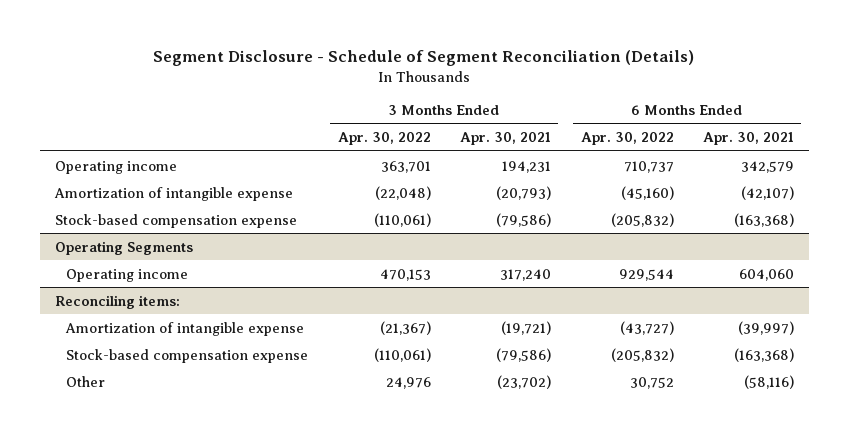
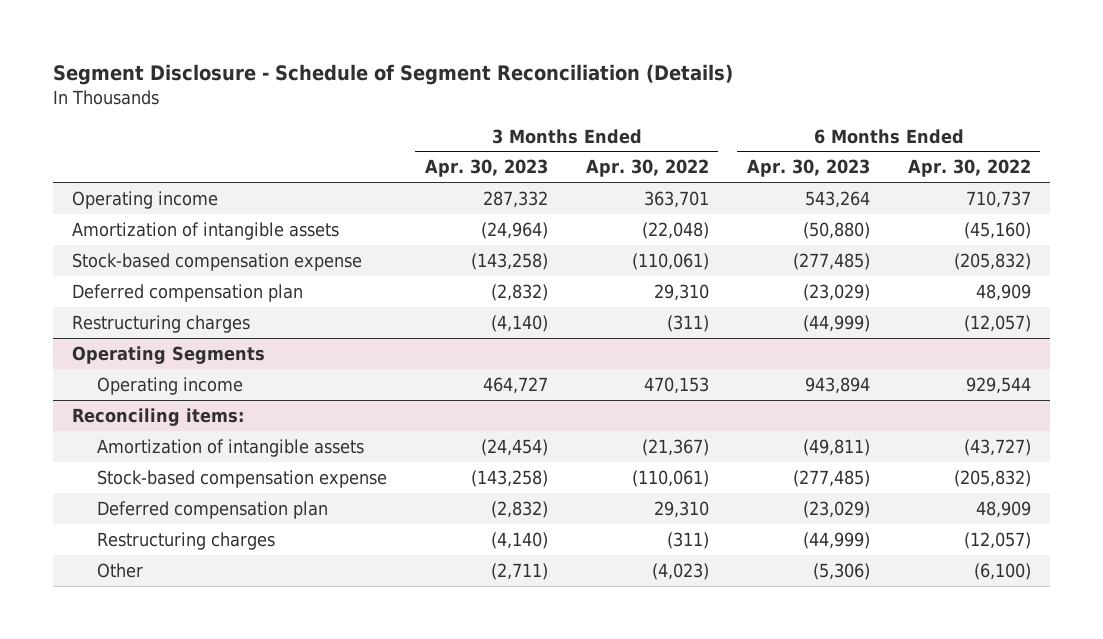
- | 3 Months Ended Apr. 30, 2022 | 3 Months Ended Apr. 30, 2021 | 6 Months Ended Apr. 30, 2022 | 6 Months Ended Apr. 30, 2021
+ | 3 Months Ended Apr. 30, 2023 | 3 Months Ended Apr. 30, 2022 | 6 Months Ended Apr. 30, 2023 | 6 Months Ended Apr. 30, 2022
- Amortization of intangible expense | (22,048) | (20,793) | (45,160) | (42,107)
+ Amortization of intangible assets | (24,964) | (22,048) | (50,880) | (45,160)
+ Deferred compensation plan | (2,832) | 29,310 | (23,029) | 48,909
+ Restructuring charges | (4,140) | (311) | (44,999) | (12,057)
@ Reconciling items:
- Amortization of intangible expense | (21,367) | (19,721) | (43,727) | (39,997)
+ Amortization of intangible assets | (24,454) | (21,367) | (49,811) | (43,727)
- Other | 24,976 | (23,702) | 30,752 | (58,116)
+ Deferred compensation plan | (2,832) | 29,310 | (23,029) | 48,909
+ Restructuring charges | (4,140) | (311) | (44,999) | (12,057)
+ Other | (2,711) | (4,023) | (5,306) | (6,100)

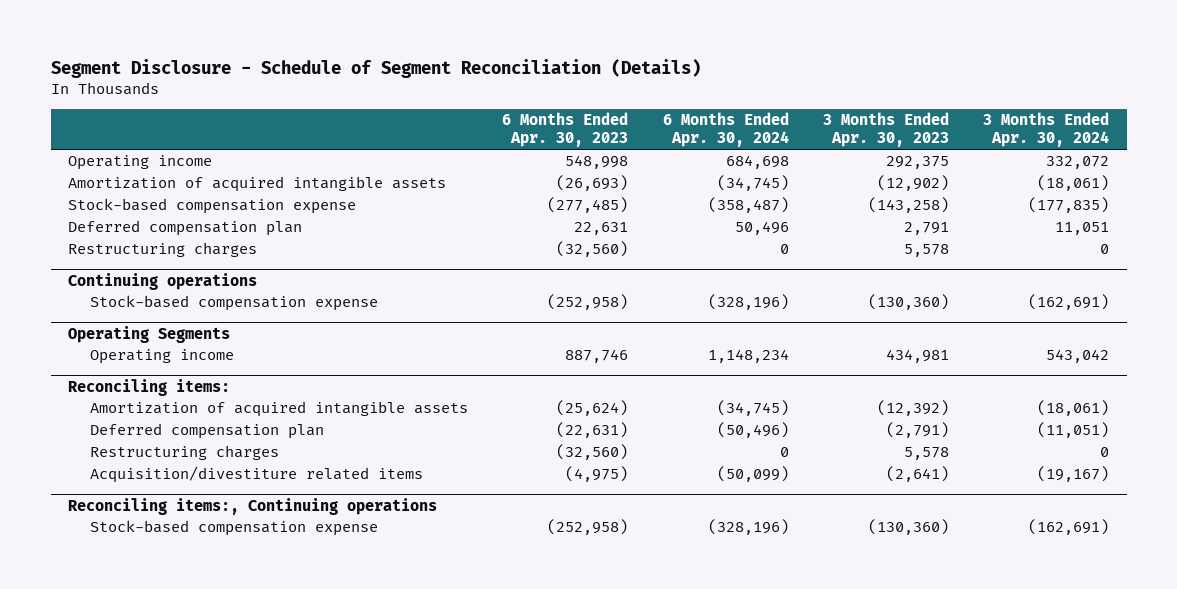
- | 3 Months Ended Apr. 30, 2023 | 3 Months Ended Apr. 30, 2022 | 6 Months Ended Apr. 30, 2023 | 6 Months Ended Apr. 30, 2022
+ | 6 Months Ended Apr. 30, 2023 | 6 Months Ended Apr. 30, 2024 | 3 Months Ended Apr. 30, 2023 | 3 Months Ended Apr. 30, 2024
- Operating income | 287,332 | 363,701 | 543,264 | 710,737
- Amortization of intangible assets | (24,964) | (22,048) | (50,880) | (45,160)
+ Operating income | 548,998 | 684,698 | 292,375 | 332,072
+ Amortization of acquired intangible assets | (26,693) | (34,745) | (12,902) | (18,061)
- Deferred compensation plan | (2,832) | 29,310 | (23,029) | 48,909
- Restructuring charges | (4,140) | (311) | (44,999) | (12,057)
+ Deferred compensation plan | 22,631 | 50,496 | 2,791 | 11,051
+ Restructuring charges | (32,560) | 0 | 5,578 | 0
+ Continuing operations
+ Stock-based compensation expense | (252,958) | (328,196) | (130,360) | (162,691)
@ Operating Segments
- Operating income | 464,727 | 470,153 | 943,894 | 929,544
+ Operating income | 887,746 | 1,148,234 | 434,981 | 543,042
@ Reconciling items:
- Amortization of intangible assets | (24,454) | (21,367) | (49,811) | (43,727)
- Stock-based compensation expense | (143,258) | (110,061) | (277,485) | (205,832)
- Deferred compensation plan | (2,832) | 29,310 | (23,029) | 48,909
- Restructuring charges | (4,140) | (311) | (44,999) | (12,057)
- Other | (2,711) | (4,023) | (5,306) | (6,100)
+ Amortization of acquired intangible assets | (25,624) | (34,745) | (12,392) | (18,061)
+ Deferred compensation plan | (22,631) | (50,496) | (2,791) | (11,051)
+ Restructuring charges | (32,560) | 0 | 5,578 | 0
+ Acquisition/divestiture related items | (4,975) | (50,099) | (2,641) | (19,167)
+ Reconciling items:, Continuing operations
+ Stock-based compensation expense | (252,958) | (328,196) | (130,360) | (162,691)

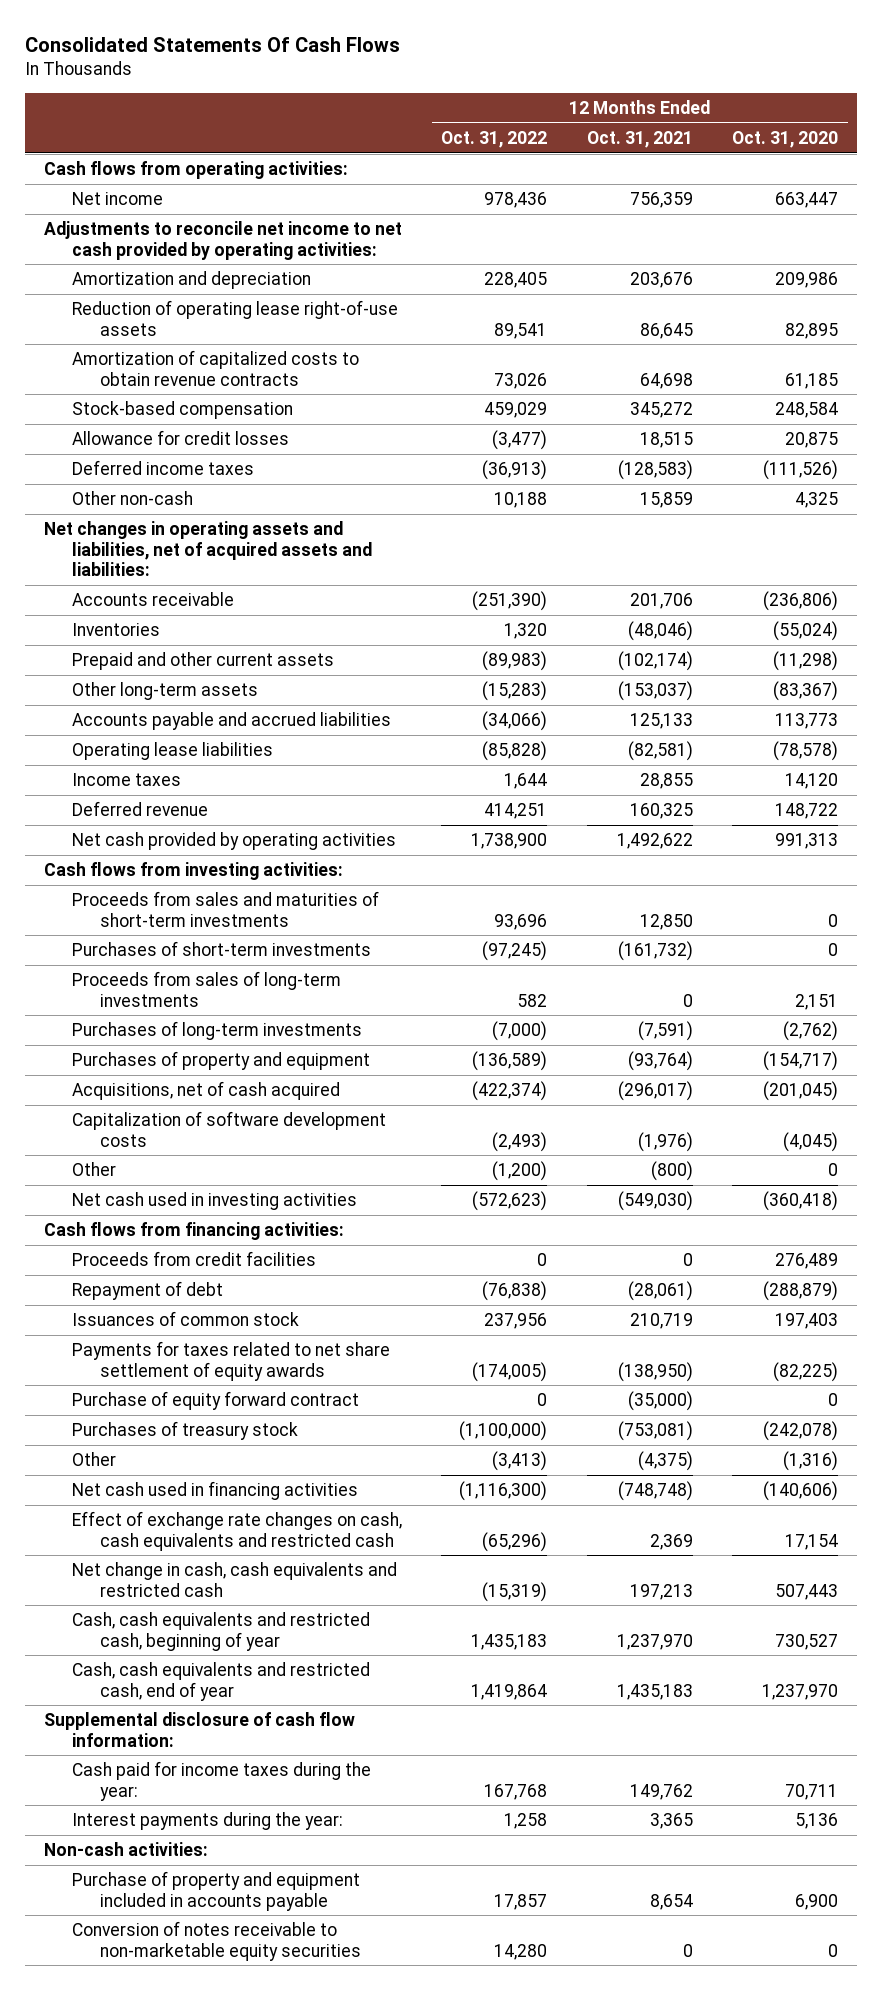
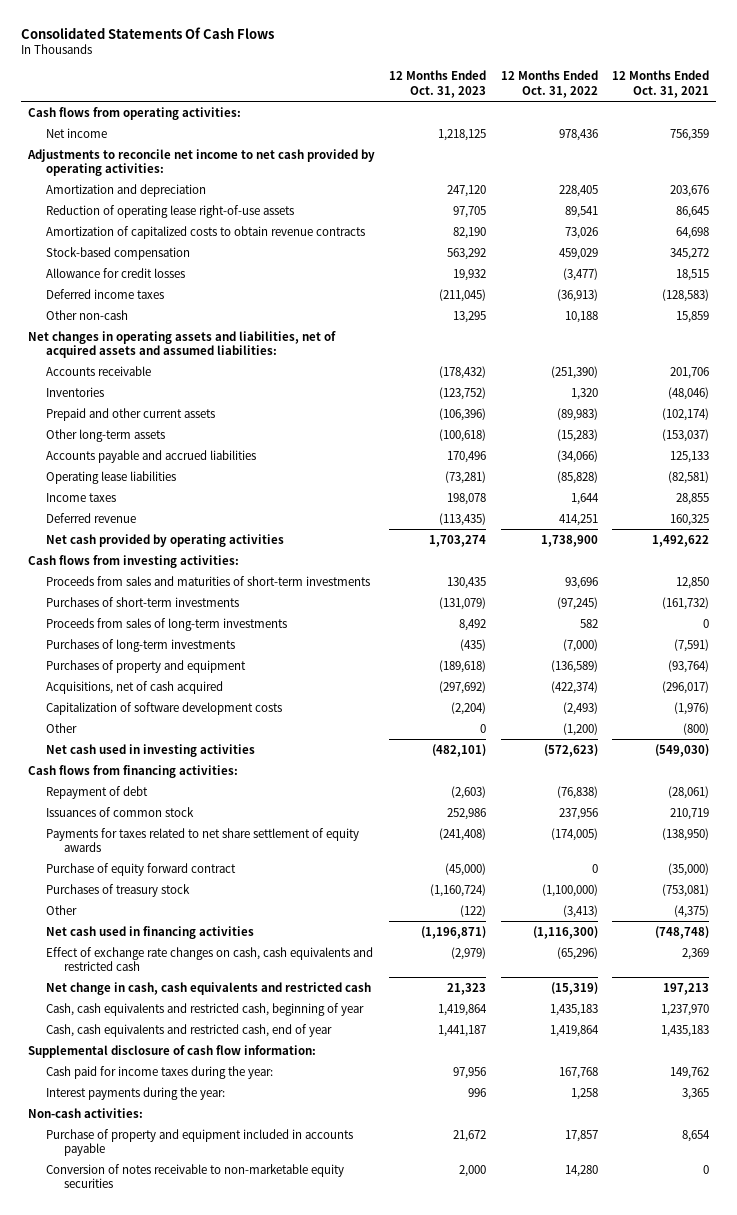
- | 12 Months Ended Oct. 31, 2022 | 12 Months Ended Oct. 31, 2021 | 12 Months Ended Oct. 31, 2020
+ | 12 Months Ended Oct. 31, 2023 | 12 Months Ended Oct. 31, 2022 | 12 Months Ended Oct. 31, 2021
- Net changes in operating assets and liabilities, net of acquired assets and liabilities:
+ Net changes in operating assets and liabilities, net of acquired assets and assumed liabilities:
- Proceeds from credit facilities | 0 | 0 | 276,489

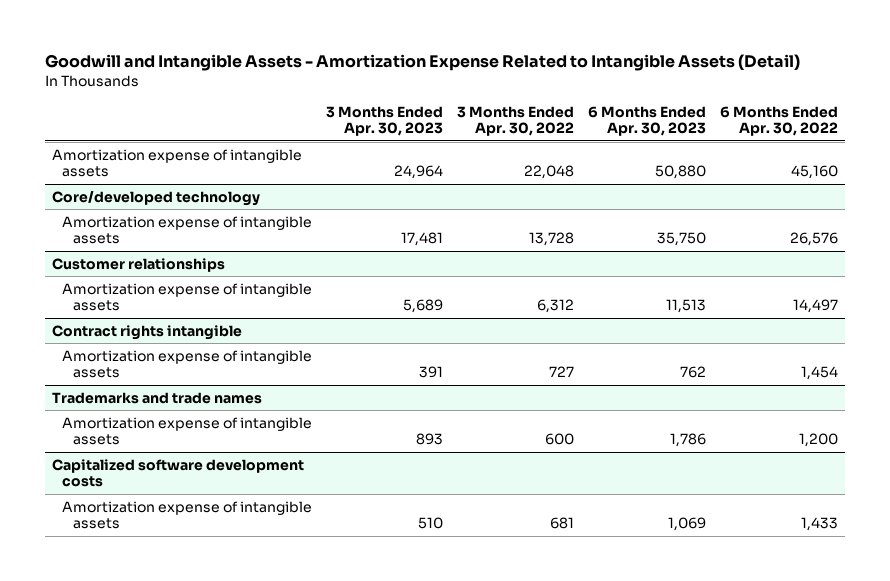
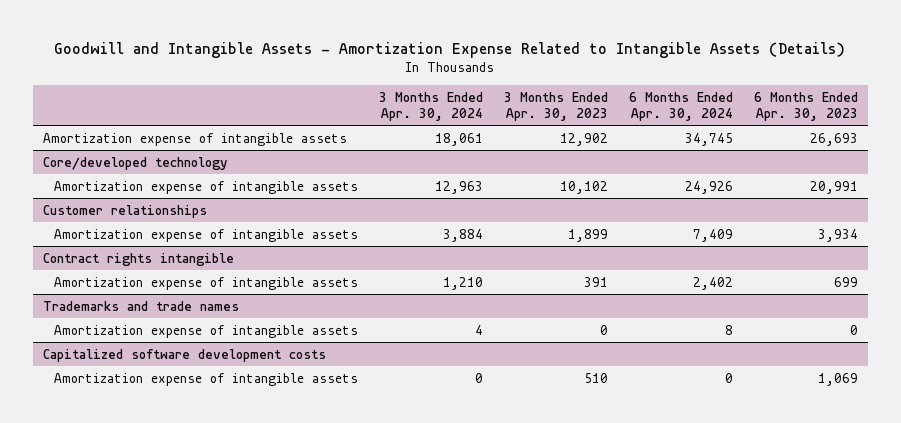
- Goodwill and Intangible Assets - Amortization Expense Related to Intangible Assets (Detail)
+ Goodwill and Intangible Assets - Amortization Expense Related to Intangible Assets (Details)
- | 3 Months Ended Apr. 30, 2023 | 3 Months Ended Apr. 30, 2022 | 6 Months Ended Apr. 30, 2023 | 6 Months Ended Apr. 30, 2022
+ | 3 Months Ended Apr. 30, 2024 | 3 Months Ended Apr. 30, 2023 | 6 Months Ended Apr. 30, 2024 | 6 Months Ended Apr. 30, 2023
- Amortization expense of intangible assets | 24,964 | 22,048 | 50,880 | 45,160
+ Amortization expense of intangible assets | 18,061 | 12,902 | 34,745 | 26,693
@ Core/developed technology
- Amortization expense of intangible assets | 17,481 | 13,728 | 35,750 | 26,576
+ Amortization expense of intangible assets | 12,963 | 10,102 | 24,926 | 20,991
@ Customer relationships
- Amortization expense of intangible assets | 5,689 | 6,312 | 11,513 | 14,497
+ Amortization expense of intangible assets | 3,884 | 1,899 | 7,409 | 3,934
@ Contract rights intangible
- Amortization expense of intangible assets | 391 | 727 | 762 | 1,454
+ Amortization expense of intangible assets | 1,210 | 391 | 2,402 | 699
@ Trademarks and trade names
- Amortization expense of intangible assets | 893 | 600 | 1,786 | 1,200
+ Amortization expense of intangible assets | 4 | 0 | 8 | 0

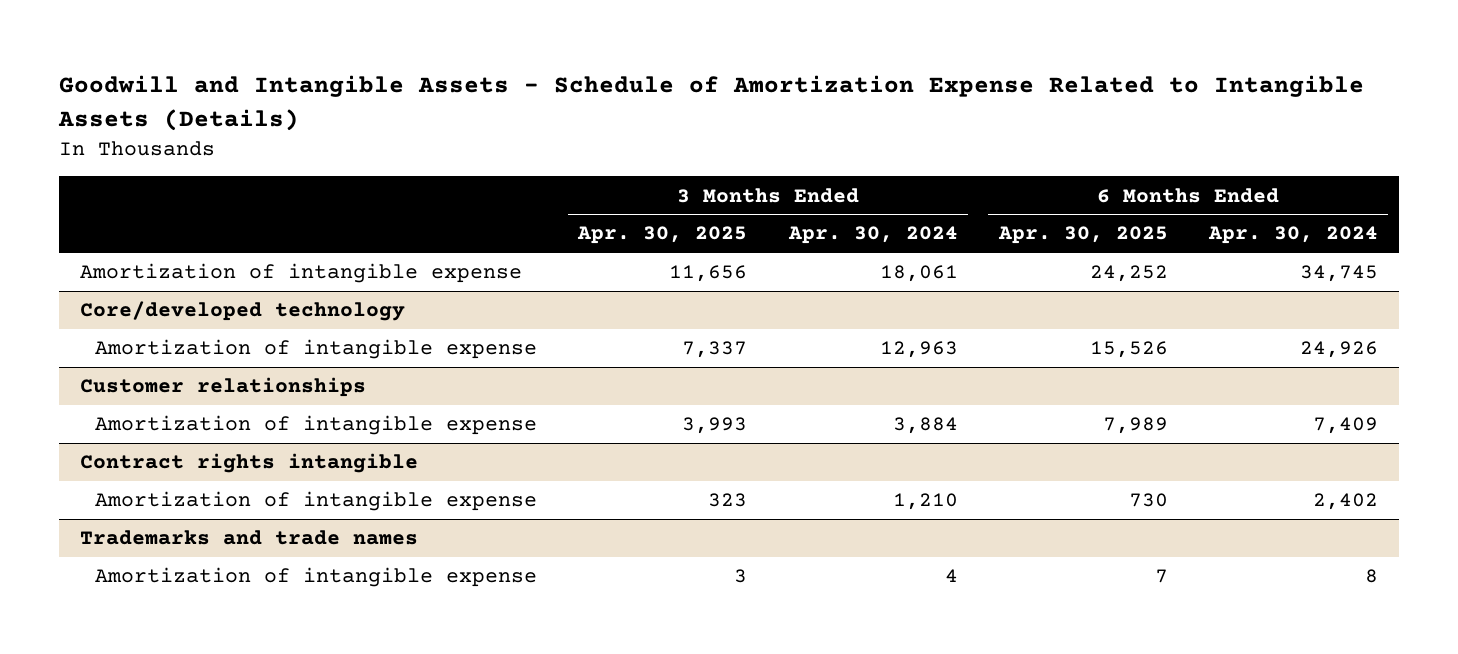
- Goodwill and Intangible Assets - Amortization Expense Related to Intangible Assets (Details)
+ Goodwill and Intangible Assets - Schedule of Amortization Expense Related to Intangible Assets (Details)
- | 3 Months Ended Apr. 30, 2024 | 3 Months Ended Apr. 30, 2023 | 6 Months Ended Apr. 30, 2024 | 6 Months Ended Apr. 30, 2023
+ | 3 Months Ended Apr. 30, 2025 | 3 Months Ended Apr. 30, 2024 | 6 Months Ended Apr. 30, 2025 | 6 Months Ended Apr. 30, 2024
- Amortization expense of intangible assets | 18,061 | 12,902 | 34,745 | 26,693
+ Amortization of intangible expense | 11,656 | 18,061 | 24,252 | 34,745
@ Core/developed technology
- Amortization expense of intangible assets | 12,963 | 10,102 | 24,926 | 20,991
+ Amortization of intangible expense | 7,337 | 12,963 | 15,526 | 24,926
@ Customer relationships
- Amortization expense of intangible assets | 3,884 | 1,899 | 7,409 | 3,934
+ Amortization of intangible expense | 3,993 | 3,884 | 7,989 | 7,409
@ Contract rights intangible
- Amortization expense of intangible assets | 1,210 | 391 | 2,402 | 699
+ Amortization of intangible expense | 323 | 1,210 | 730 | 2,402
@ Trademarks and trade names
- Amortization expense of intangible assets | 4 | 0 | 8 | 0
- Capitalized software development costs
- Amortization expense of intangible assets | 0 | 510 | 0 | 1,069
@ Trademarks and trade names
+ Amortization of intangible expense | 3 | 4 | 7 | 8

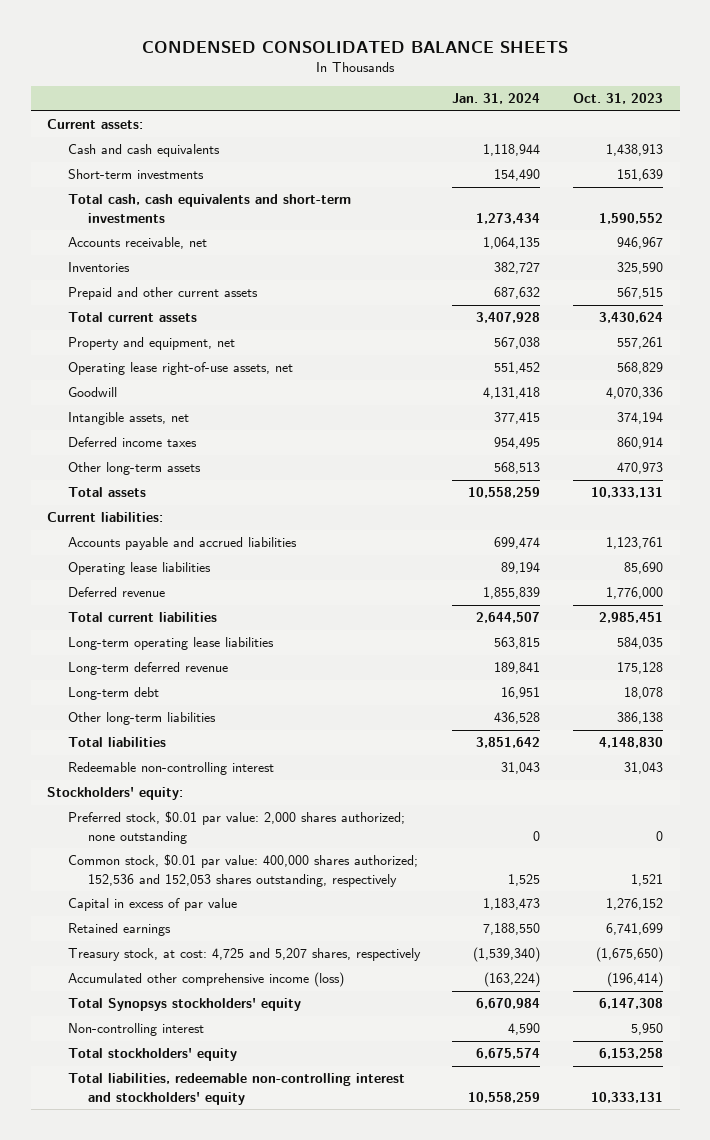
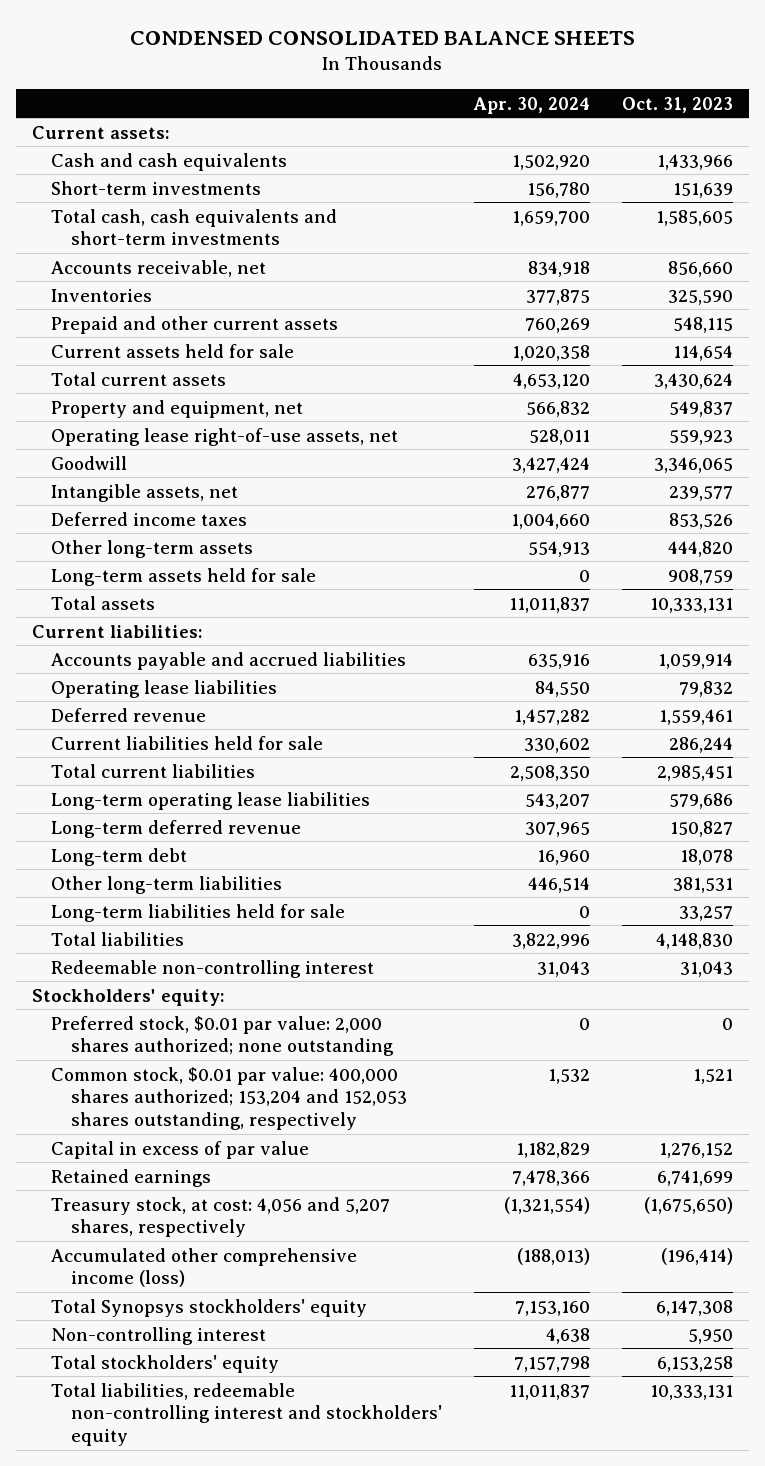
- | Jan. 31, 2024 | Oct. 31, 2023
+ | Apr. 30, 2024 | Oct. 31, 2023
- Cash and cash equivalents | 1,118,944 | 1,438,913
+ Cash and cash equivalents | 1,502,920 | 1,433,966
- Total cash, cash equivalents and short-term investments | 1,273,434 | 1,590,552
- Accounts receivable, net | 1,064,135 | 946,967
+ Total cash, cash equivalents and short-term investments | 1,659,700 | 1,585,605
+ Accounts receivable, net | 834,918 | 856,660
- Prepaid and other current assets | 687,632 | 567,515
+ Prepaid and other current assets | 760,269 | 548,115
+ Current assets held for sale | 1,020,358 | 114,654
- Property and equipment, net | 567,038 | 557,261
- Operating lease right-of-use assets, net | 551,452 | 568,829
- Goodwill | 4,131,418 | 4,070,336
- Intangible assets, net | 377,415 | 374,194
- Deferred income taxes | 954,495 | 860,914
- Other long-term assets | 568,513 | 470,973
+ Property and equipment, net | 566,832 | 549,837
+ Operating lease right-of-use assets, net | 528,011 | 559,923
+ Goodwill | 3,427,424 | 3,346,065
+ Intangible assets, net | 276,877 | 239,577
+ Deferred income taxes | 1,004,660 | 853,526
+ Other long-term assets | 554,913 | 444,820
+ Long-term assets held for sale | 0 | 908,759
- Accounts payable and accrued liabilities | 699,474 | 1,123,761
- Operating lease liabilities | 89,194 | 85,690
- Deferred revenue | 1,855,839 | 1,776,000
+ Accounts payable and accrued liabilities | 635,916 | 1,059,914
+ Operating lease liabilities | 84,550 | 79,832
+ Deferred revenue | 1,457,282 | 1,559,461
+ Current liabilities held for sale | 330,602 | 286,244
- Long-term operating lease liabilities | 563,815 | 584,035
- Long-term deferred revenue | 189,841 | 175,128
+ Long-term operating lease liabilities | 543,207 | 579,686
+ Long-term deferred revenue | 307,965 | 150,827
- Other long-term liabilities | 436,528 | 386,138
+ Other long-term liabilities | 446,514 | 381,531
+ Long-term liabilities held for sale | 0 | 33,257
- Common stock, $0.01 par value: 400,000 shares authorized; 152,536 and 152,053 shares outstanding, respectively | 1,525 | 1,521
+ Common stock, $0.01 par value: 400,000 shares authorized; 153,204 and 152,053 shares outstanding, respectively | 1,532 | 1,521
- Treasury stock, at cost: 4,725 and 5,207 shares, respectively | (1,539,340) | (1,675,650)
+ Treasury stock, at cost: 4,056 and 5,207 shares, respectively | (1,321,554) | (1,675,650)

